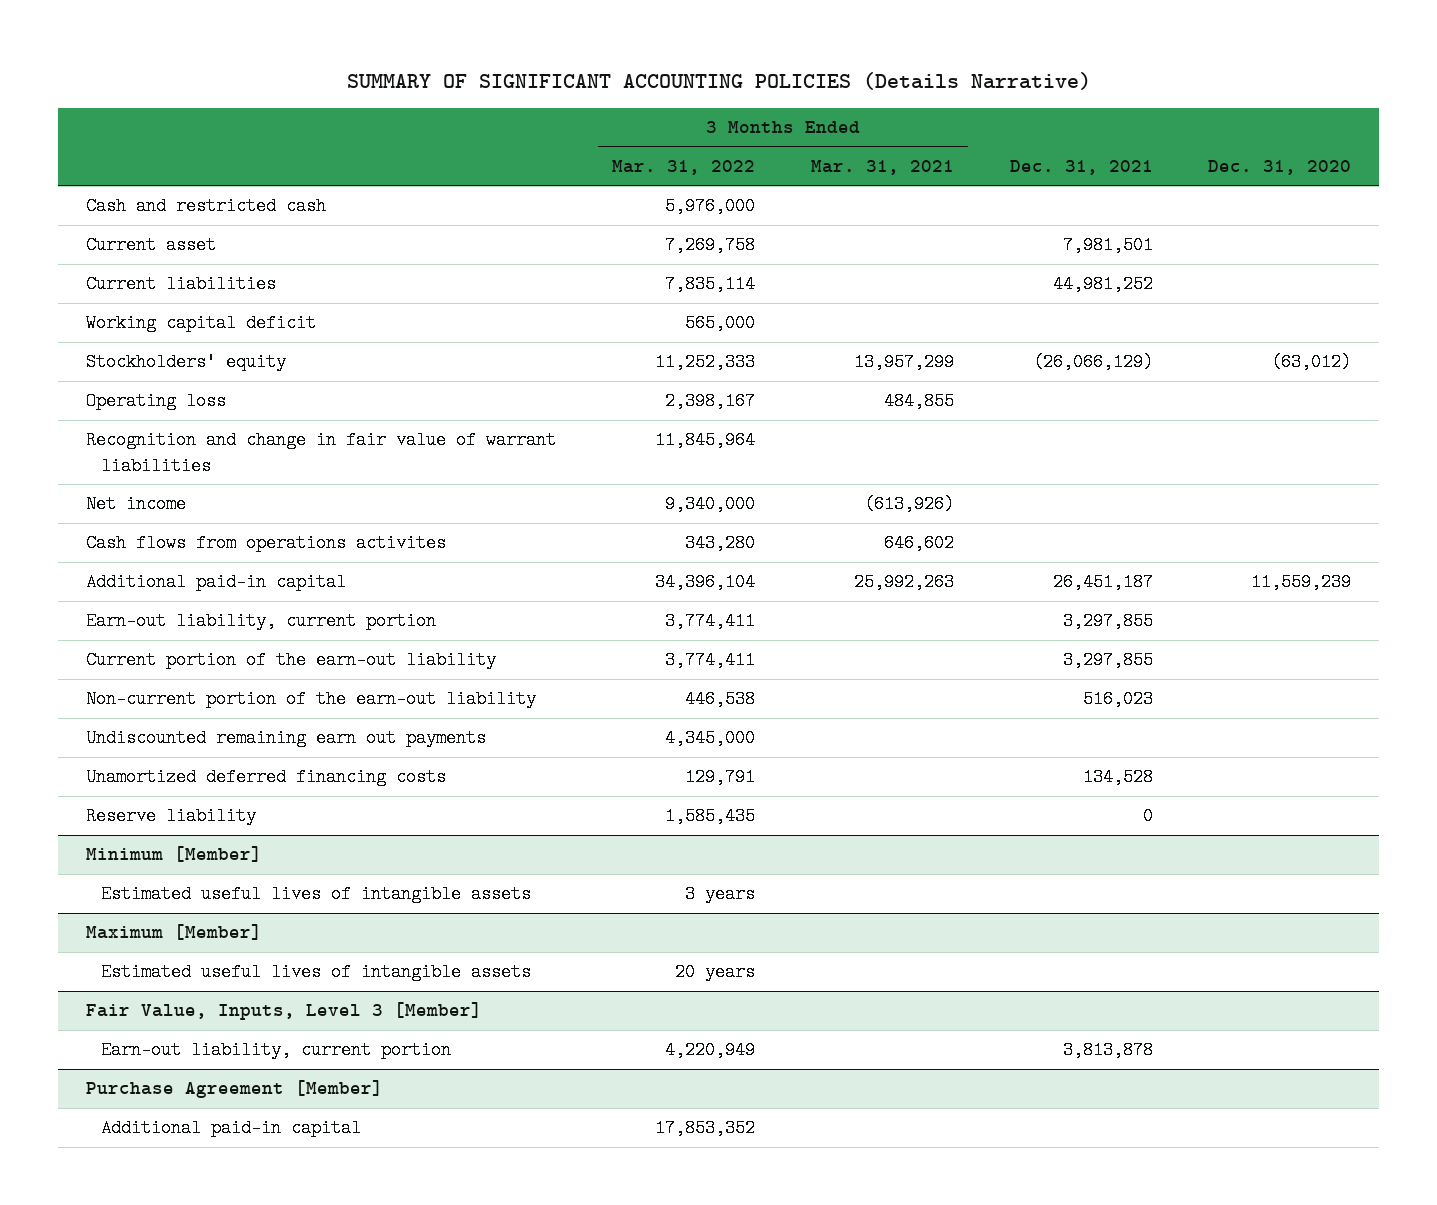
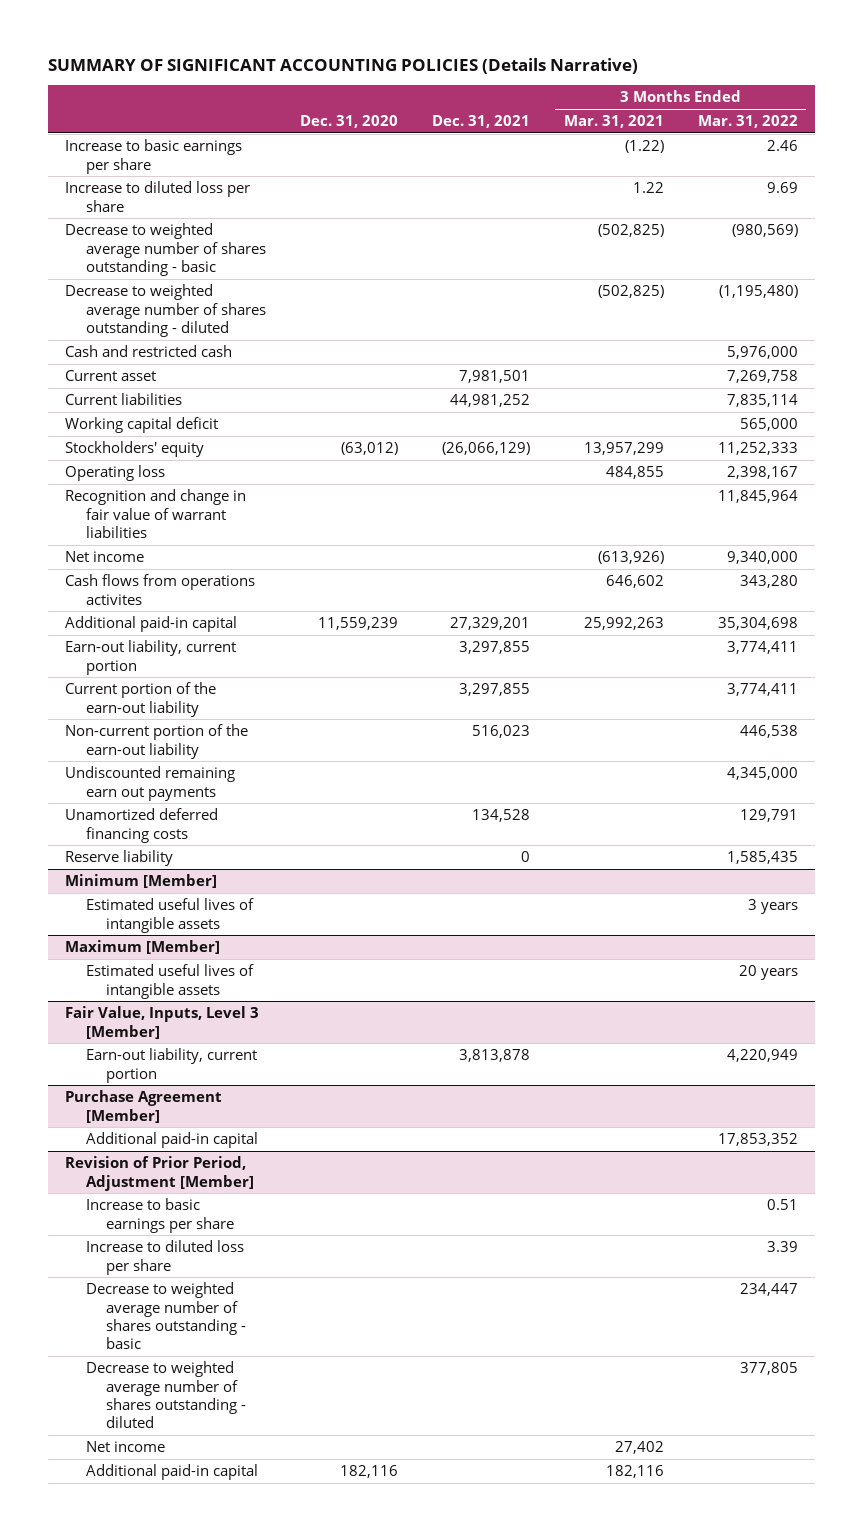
- | 3 Months Ended Mar. 31, 2022 | 3 Months Ended Mar. 31, 2021 | Dec. 31, 2021 | Dec. 31, 2020
+ | Dec. 31, 2020 | Dec. 31, 2021 | 3 Months Ended Mar. 31, 2021 | 3 Months Ended Mar. 31, 2022
+ Increase to basic earnings per share | | | (1.22) | 2.46
+ Increase to diluted loss per share | | | 1.22 | 9.69
+ Decrease to weighted average number of shares outstanding - basic | | | (502,825) | (980,569)
+ Decrease to weighted average number of shares outstanding - diluted | | | (502,825) | (1,195,480)
- Additional paid-in capital | 34,396,104 | 25,992,263 | 26,451,187 | 11,559,239
+ Additional paid-in capital | 11,559,239 | 27,329,201 | 25,992,263 | 35,304,698
+ Revision of Prior Period, Adjustment [Member]
+ Increase to basic earnings per share | | | | 0.51
+ Increase to diluted loss per share | | | | 3.39
+ Decrease to weighted average number of shares outstanding - basic | | | | 234,447
+ Decrease to weighted average number of shares outstanding - diluted | | | | 377,805
+ Net income | | | 27,402 |
+ Additional paid-in capital | 182,116 | | 182,116 |

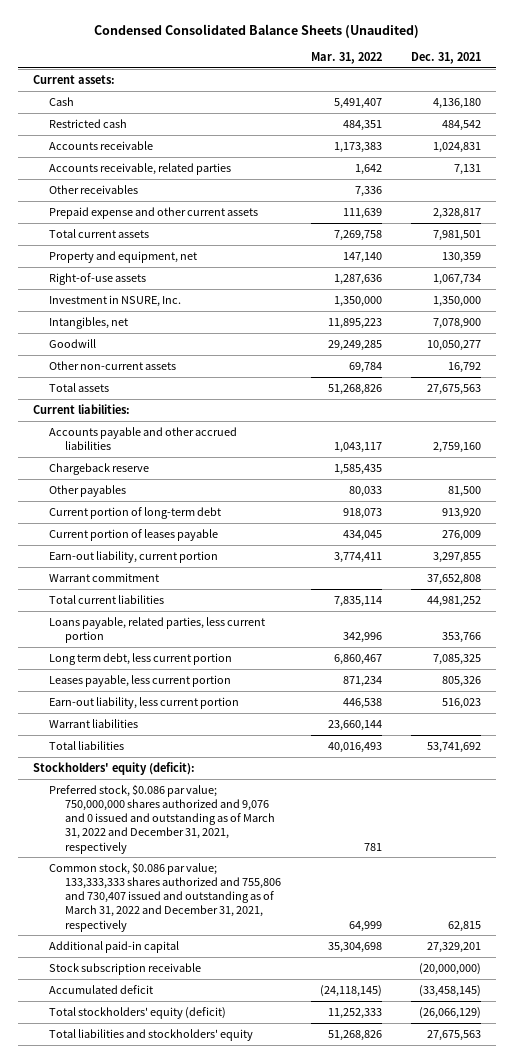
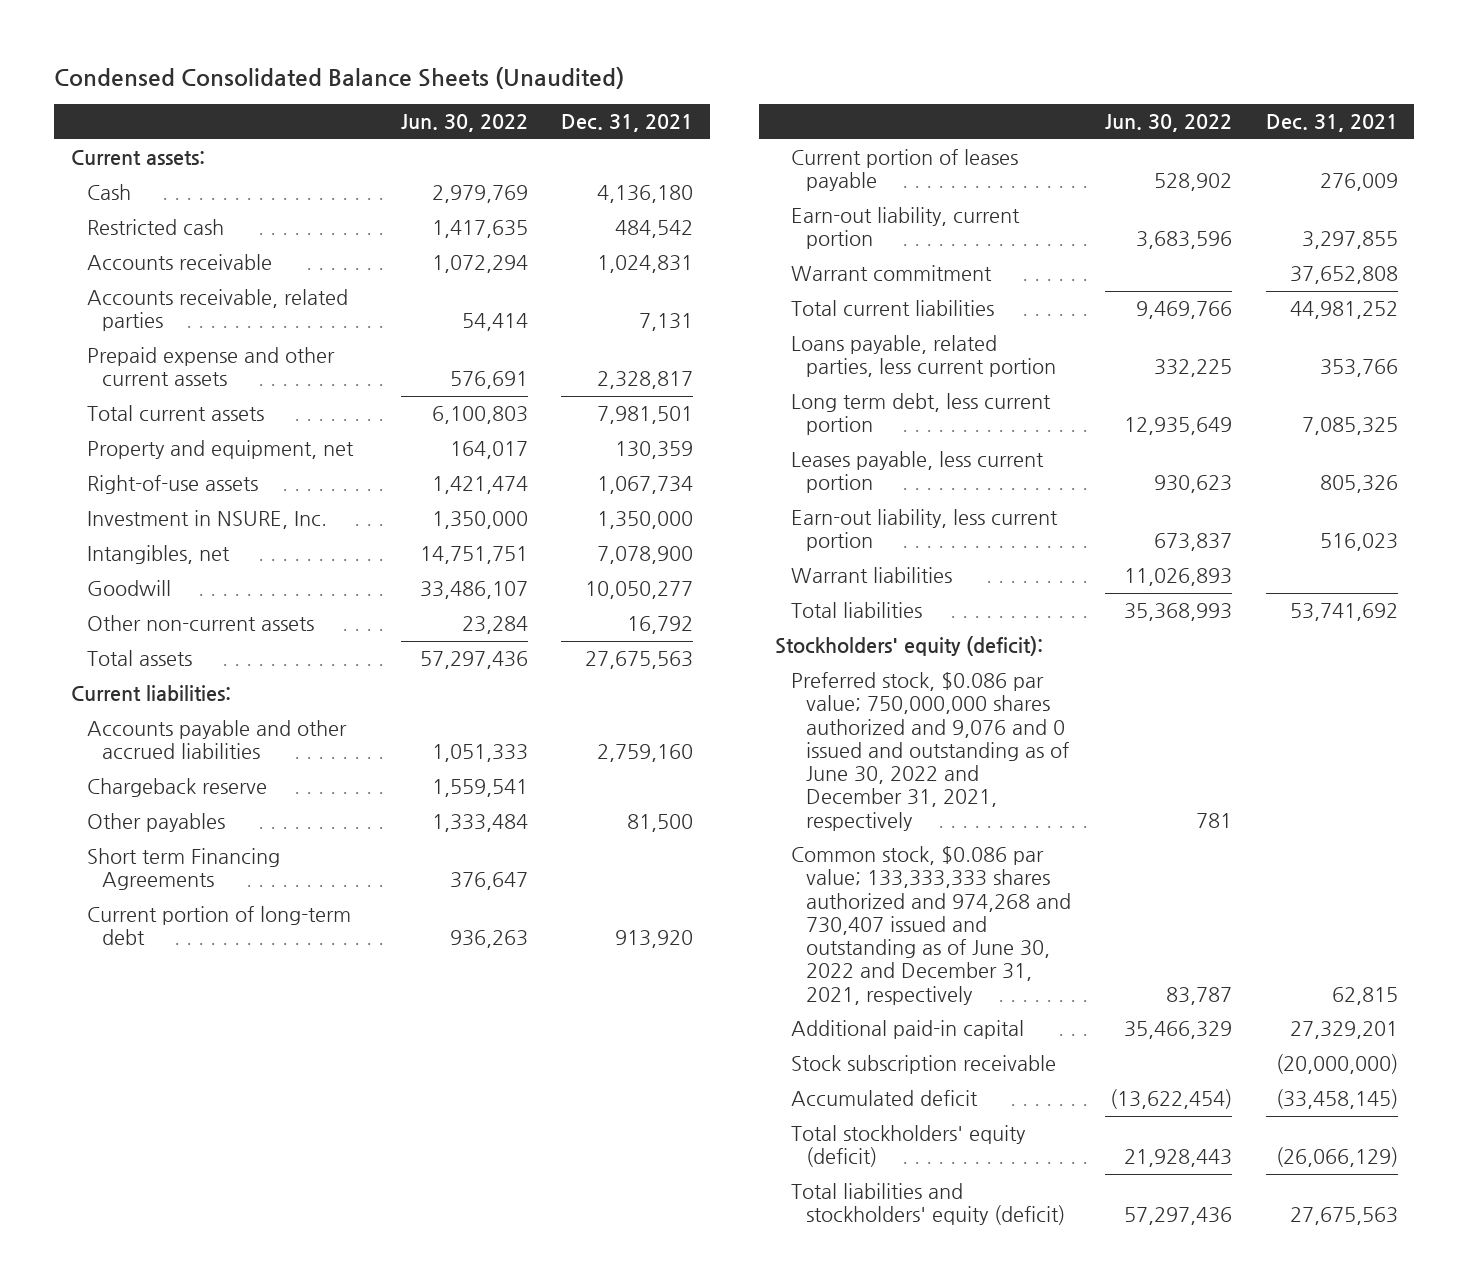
- | Mar. 31, 2022 | Dec. 31, 2021
+ | Jun. 30, 2022 | Dec. 31, 2021
- Other receivables | 7,336 |
+ Short term Financing Agreements | 376,647 |
- Preferred stock, $0.086 par value; 750,000,000 shares authorized and 9,076 and 0 issued and outstanding as of March 31, 2022 and December 31, 2021, respectively | 781 |
- Common stock, $0.086 par value; 133,333,333 shares authorized and 755,806 and 730,407 issued and outstanding as of March 31, 2022 and December 31, 2021, respectively | 64,999 | 62,815
+ Preferred stock, $0.086 par value; 750,000,000 shares authorized and 9,076 and 0 issued and outstanding as of June 30, 2022 and December 31, 2021, respectively | 781 |
+ Common stock, $0.086 par value; 133,333,333 shares authorized and 974,268 and 730,407 issued and outstanding as of June 30, 2022 and December 31, 2021, respectively | 83,787 | 62,815
- Total liabilities and stockholders' equity | 51,268,826 | 27,675,563
+ Total liabilities and stockholders' equity (deficit) | 57,297,436 | 27,675,563

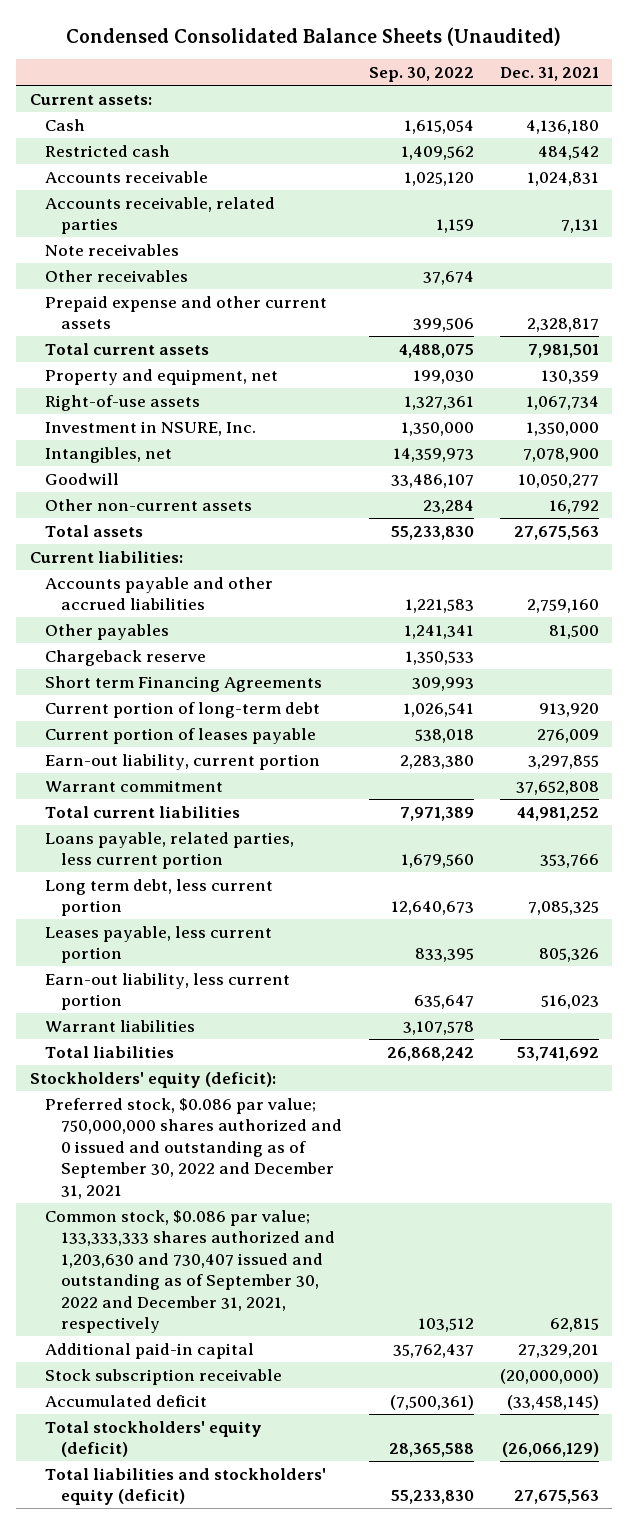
- | Jun. 30, 2022 | Dec. 31, 2021
+ | Sep. 30, 2022 | Dec. 31, 2021
+ Note receivables
+ Other receivables | 37,674 |
moved down: Chargeback reserve | 1,350,533 |
- Preferred stock, $0.086 par value; 750,000,000 shares authorized and 9,076 and 0 issued and outstanding as of June 30, 2022 and December 31, 2021, respectively | 781 |
- Common stock, $0.086 par value; 133,333,333 shares authorized and 974,268 and 730,407 issued and outstanding as of June 30, 2022 and December 31, 2021, respectively | 83,787 | 62,815
+ Preferred stock, $0.086 par value; 750,000,000 shares authorized and 0 issued and outstanding as of September 30, 2022 and December 31, 2021
+ Common stock, $0.086 par value; 133,333,333 shares authorized and 1,203,630 and 730,407 issued and outstanding as of September 30, 2022 and December 31, 2021, respectively | 103,512 | 62,815

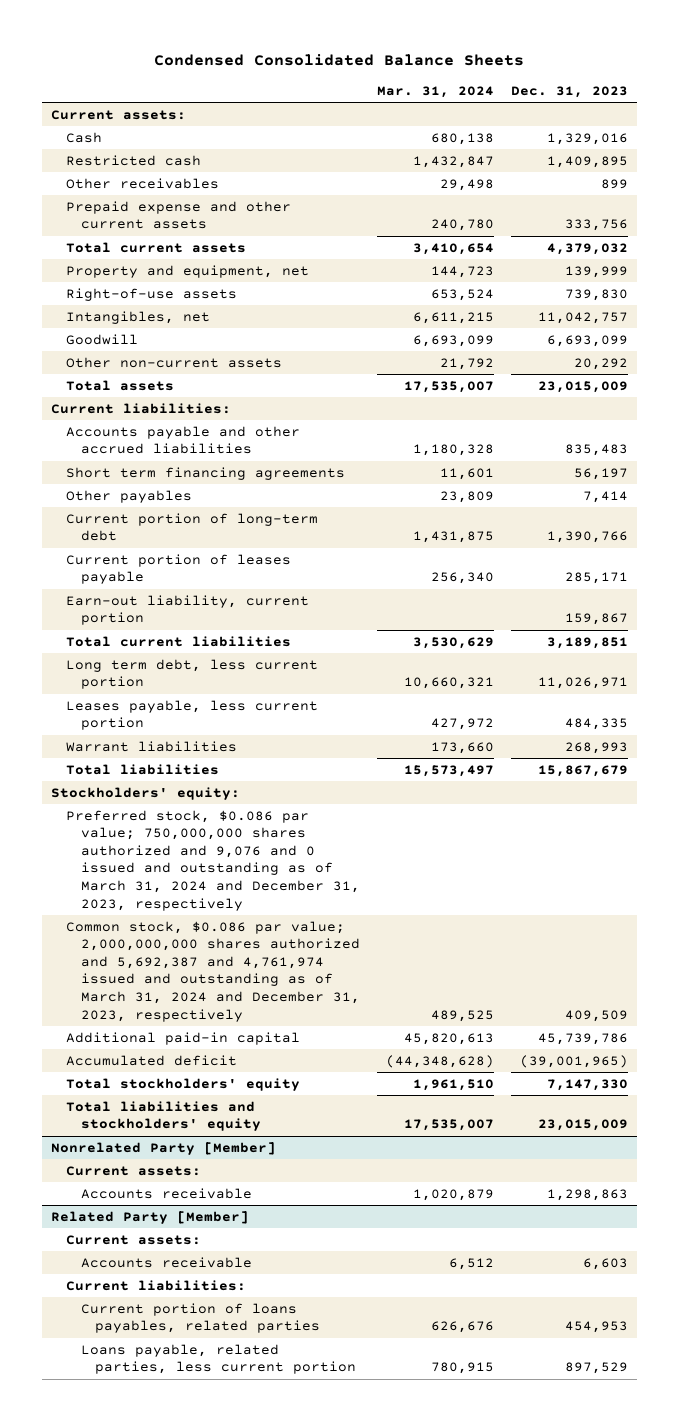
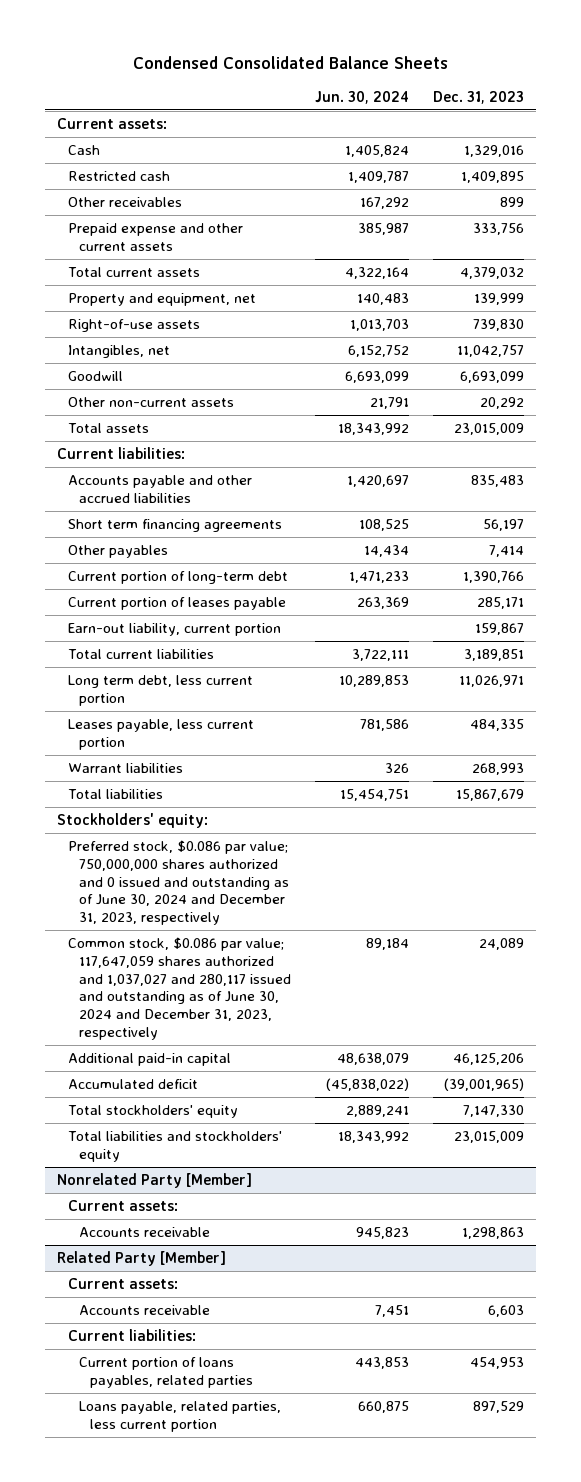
- | Mar. 31, 2024 | Dec. 31, 2023
+ | Jun. 30, 2024 | Dec. 31, 2023
- Preferred stock, $0.086 par value; 750,000,000 shares authorized and 9,076 and 0 issued and outstanding as of March 31, 2024 and December 31, 2023, respectively
- Common stock, $0.086 par value; 2,000,000,000 shares authorized and 5,692,387 and 4,761,974 issued and outstanding as of March 31, 2024 and December 31, 2023, respectively | 489,525 | 409,509
- Additional paid-in capital | 45,820,613 | 45,739,786
+ Preferred stock, $0.086 par value; 750,000,000 shares authorized and 0 issued and outstanding as of June 30, 2024 and December 31, 2023, respectively
+ Common stock, $0.086 par value; 117,647,059 shares authorized and 1,037,027 and 280,117 issued and outstanding as of June 30, 2024 and December 31, 2023, respectively | 89,184 | 24,089
+ Additional paid-in capital | 48,638,079 | 46,125,206

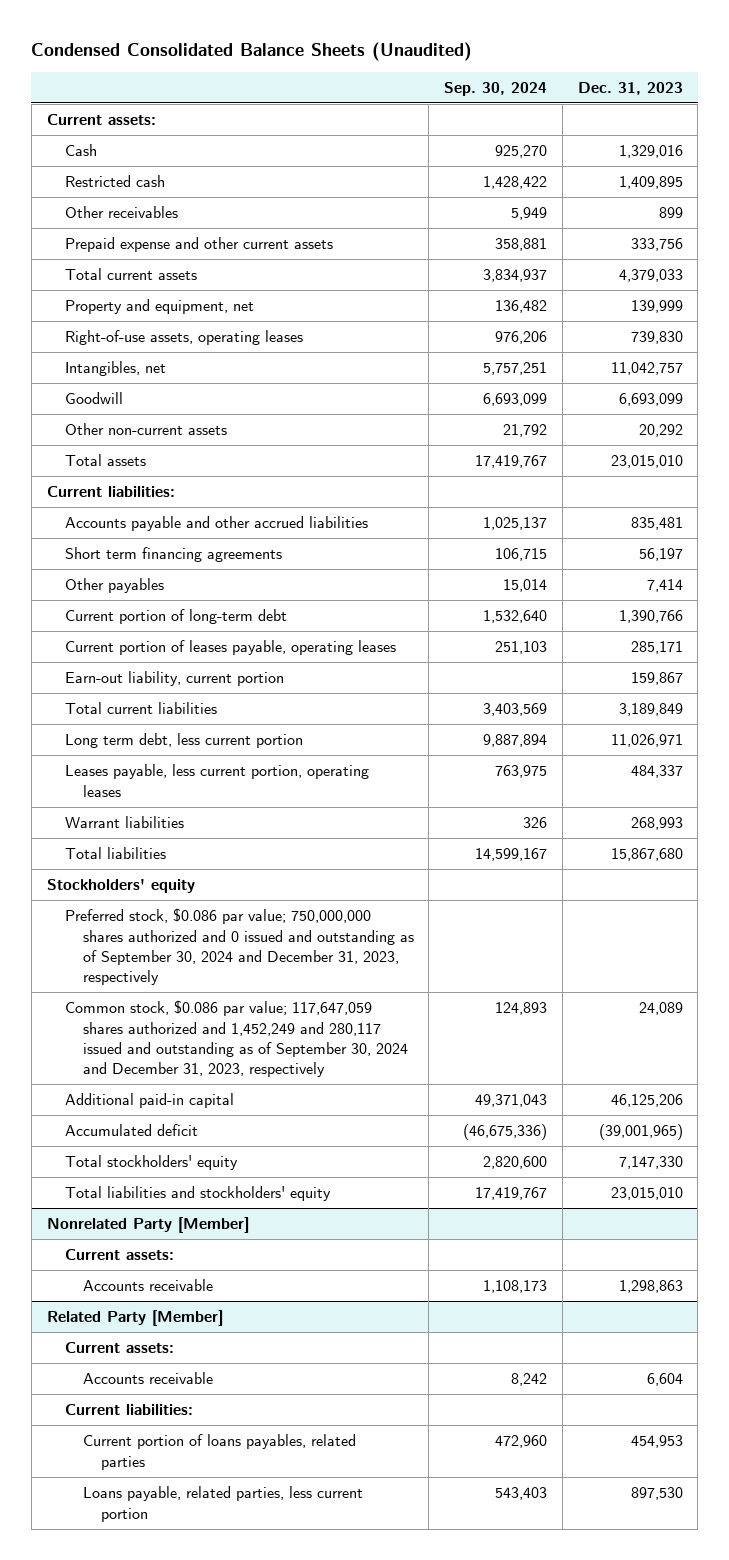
- Condensed Consolidated Balance Sheets
+ Condensed Consolidated Balance Sheets (Unaudited)
- | Jun. 30, 2024 | Dec. 31, 2023
+ | Sep. 30, 2024 | Dec. 31, 2023
- Total current assets | 4,322,164 | 4,379,032
+ Total current assets | 3,834,937 | 4,379,033
- Right-of-use assets | 1,013,703 | 739,830
+ Right-of-use assets, operating leases | 976,206 | 739,830
- Total assets | 18,343,992 | 23,015,009
+ Total assets | 17,419,767 | 23,015,010
- Accounts payable and other accrued liabilities | 1,420,697 | 835,483
+ Accounts payable and other accrued liabilities | 1,025,137 | 835,481
- Current portion of leases payable | 263,369 | 285,171
+ Current portion of leases payable, operating leases | 251,103 | 285,171
- Total current liabilities | 3,722,111 | 3,189,851
+ Total current liabilities | 3,403,569 | 3,189,849
- Leases payable, less current portion | 781,586 | 484,335
+ Leases payable, less current portion, operating leases | 763,975 | 484,337
- Total liabilities | 15,454,751 | 15,867,679
- Stockholders' equity:
- Preferred stock, $0.086 par value; 750,000,000 shares authorized and 0 issued and outstanding as of June 30, 2024 and December 31, 2023, respectively
- Common stock, $0.086 par value; 117,647,059 shares authorized and 1,037,027 and 280,117 issued and outstanding as of June 30, 2024 and December 31, 2023, respectively | 89,184 | 24,089
+ Total liabilities | 14,599,167 | 15,867,680
+ Stockholders' equity
+ Preferred stock, $0.086 par value; 750,000,000 shares authorized and 0 issued and outstanding as of September 30, 2024 and December 31, 2023, respectively
+ Common stock, $0.086 par value; 117,647,059 shares authorized and 1,452,249 and 280,117 issued and outstanding as of September 30, 2024 and December 31, 2023, respectively | 124,893 | 24,089
- Total liabilities and stockholders' equity | 18,343,992 | 23,015,009
+ Total liabilities and stockholders' equity | 17,419,767 | 23,015,010
@ Related Party [Member]
- Accounts receivable | 7,451 | 6,603
+ Accounts receivable | 8,242 | 6,604
- Loans payable, related parties, less current portion | 660,875 | 897,529
+ Loans payable, related parties, less current portion | 543,403 | 897,530

